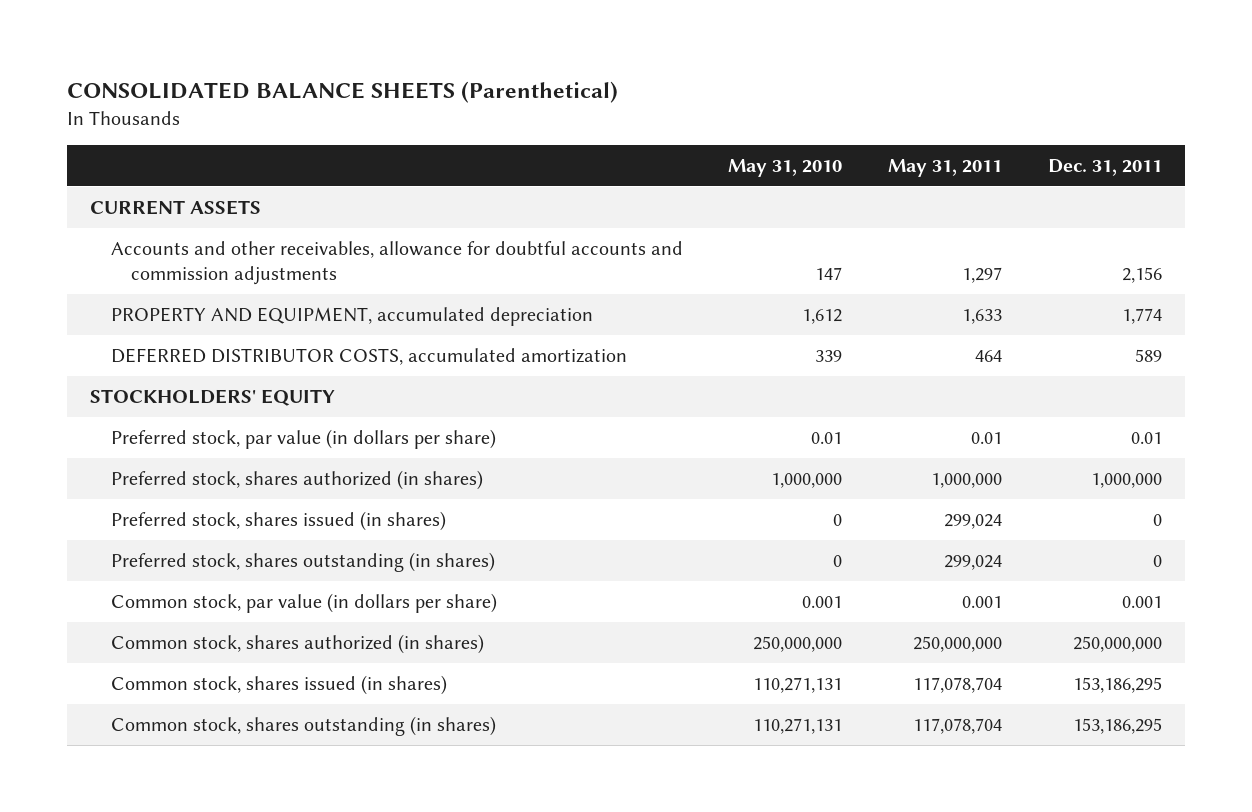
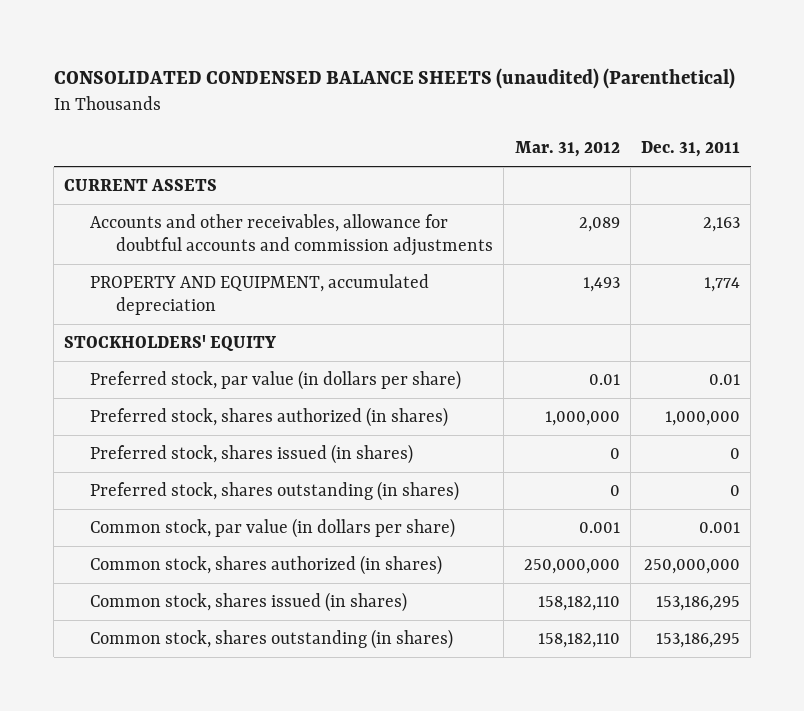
- CONSOLIDATED BALANCE SHEETS (Parenthetical)
+ CONSOLIDATED CONDENSED BALANCE SHEETS (unaudited) (Parenthetical)
- | May 31, 2010 | May 31, 2011 | Dec. 31, 2011
+ | Mar. 31, 2012 | Dec. 31, 2011
- Accounts and other receivables, allowance for doubtful accounts and commission adjustments | 147 | 1,297 | 2,156
+ Accounts and other receivables, allowance for doubtful accounts and commission adjustments | 2,089 | 2,163
- DEFERRED DISTRIBUTOR COSTS, accumulated amortization | 339 | 464 | 589

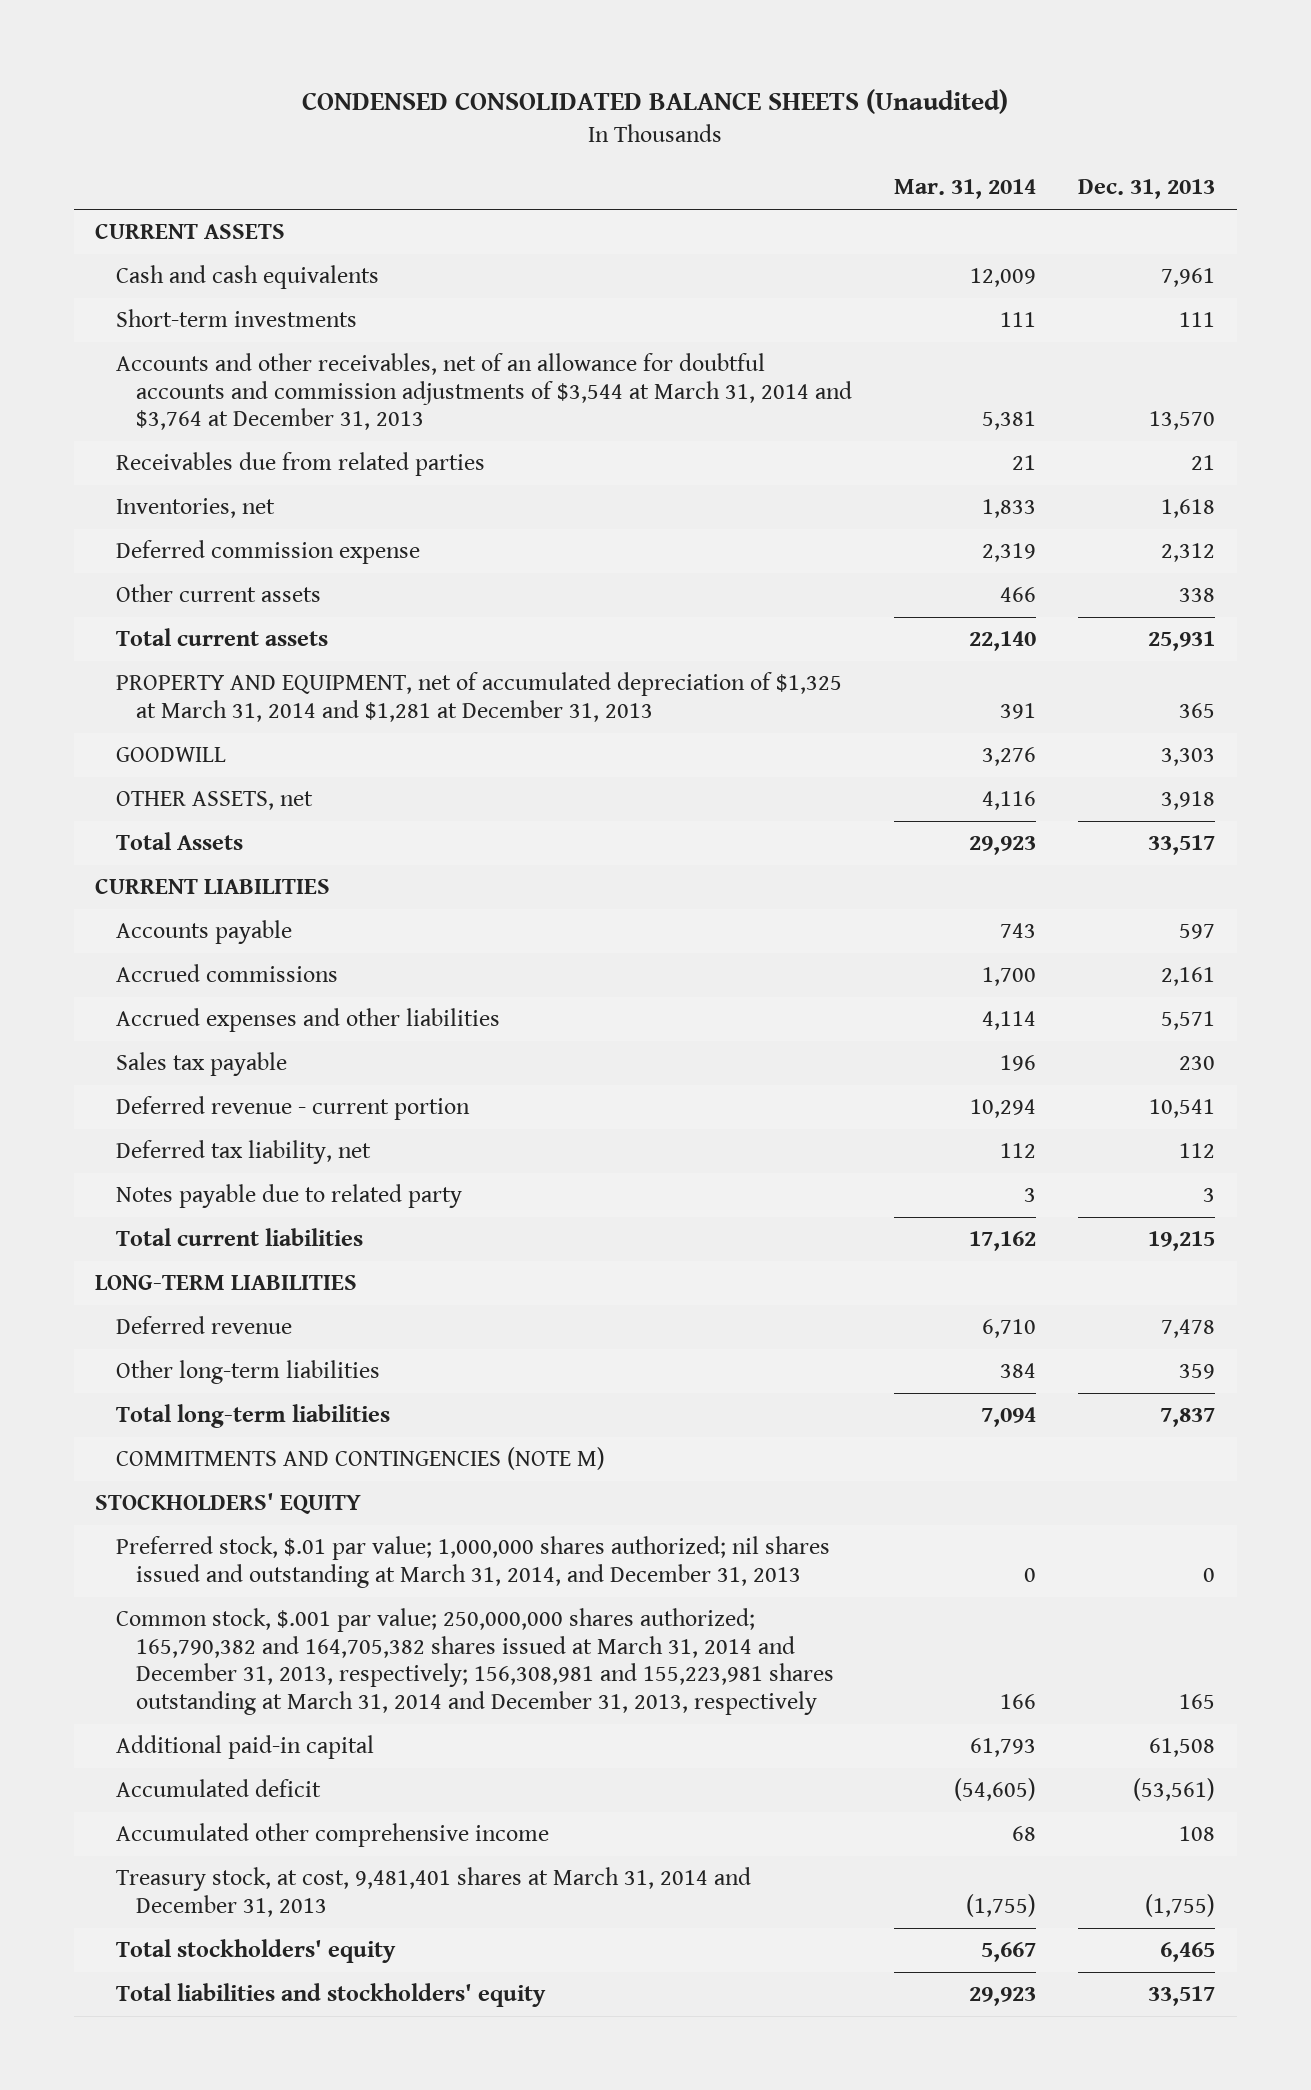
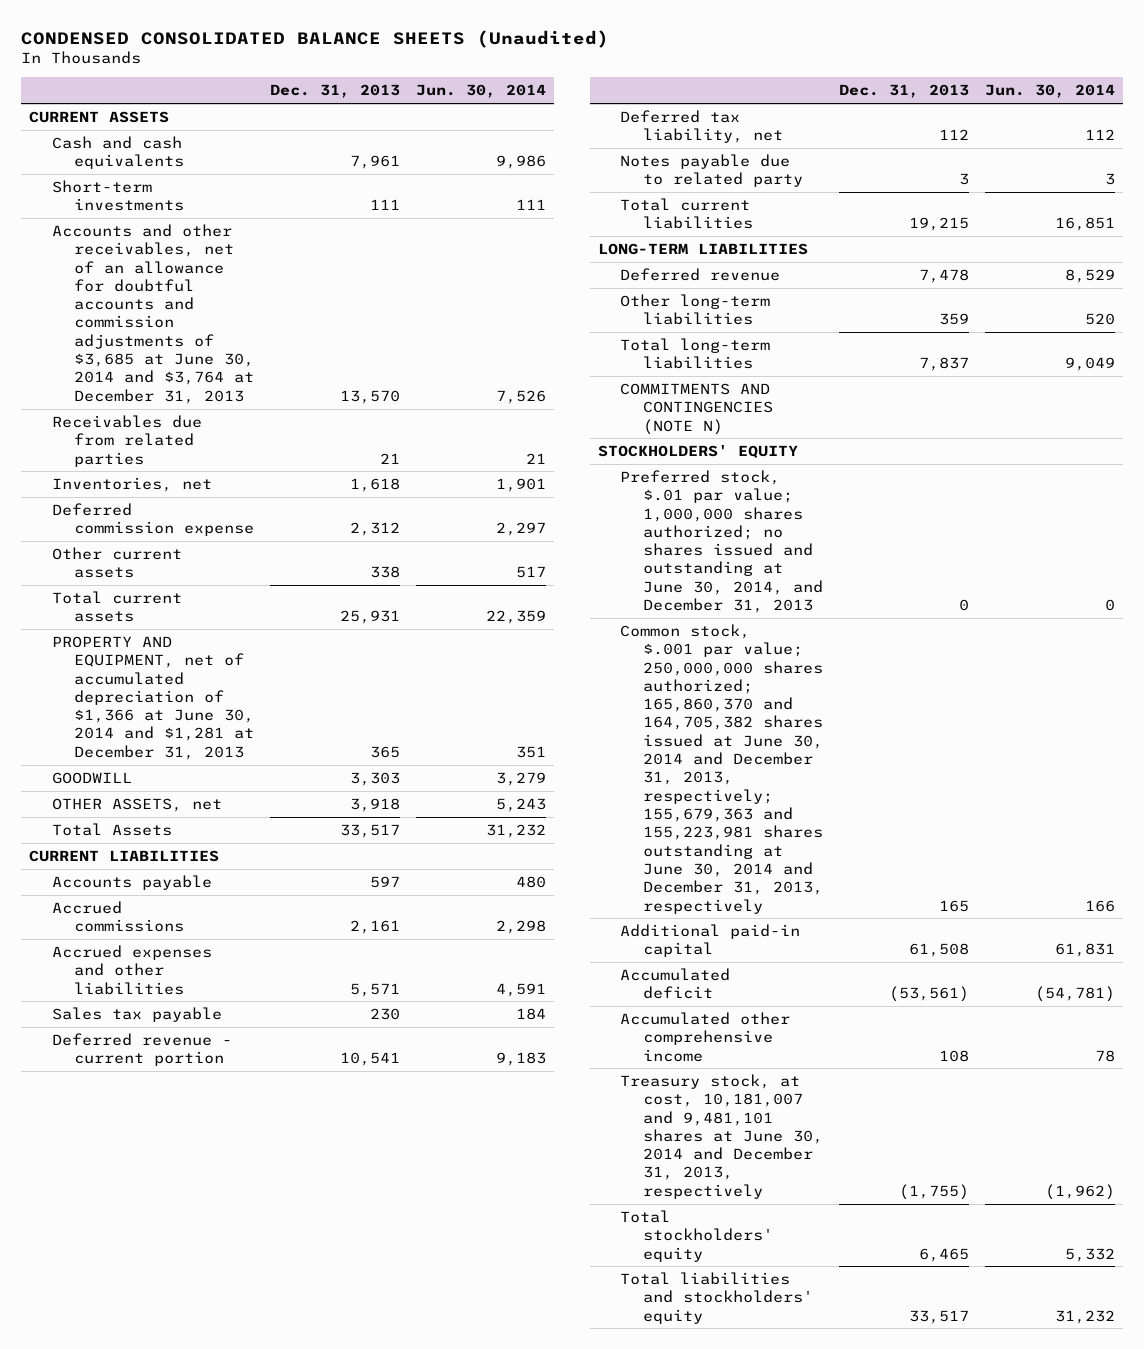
- | Mar. 31, 2014 | Dec. 31, 2013
+ | Dec. 31, 2013 | Jun. 30, 2014
- Accounts and other receivables, net of an allowance for doubtful accounts and commission adjustments of $3,544 at March 31, 2014 and $3,764 at December 31, 2013 | 5,381 | 13,570
+ Accounts and other receivables, net of an allowance for doubtful accounts and commission adjustments of $3,685 at June 30, 2014 and $3,764 at December 31, 2013 | 13,570 | 7,526
- PROPERTY AND EQUIPMENT, net of accumulated depreciation of $1,325 at March 31, 2014 and $1,281 at December 31, 2013 | 391 | 365
+ PROPERTY AND EQUIPMENT, net of accumulated depreciation of $1,366 at June 30, 2014 and $1,281 at December 31, 2013 | 365 | 351
- COMMITMENTS AND CONTINGENCIES (NOTE M)
+ COMMITMENTS AND CONTINGENCIES (NOTE N)
- Preferred stock, $.01 par value; 1,000,000 shares authorized; nil shares issued and outstanding at March 31, 2014, and December 31, 2013 | 0 | 0
- Common stock, $.001 par value; 250,000,000 shares authorized; 165,790,382 and 164,705,382 shares issued at March 31, 2014 and December 31, 2013, respectively; 156,308,981 and 155,223,981 shares outstanding at March 31, 2014 and December 31, 2013, respectively | 166 | 165
+ Preferred stock, $.01 par value; 1,000,000 shares authorized; no shares issued and outstanding at June 30, 2014, and December 31, 2013 | 0 | 0
+ Common stock, $.001 par value; 250,000,000 shares authorized; 165,860,370 and 164,705,382 shares issued at June 30, 2014 and December 31, 2013, respectively; 155,679,363 and 155,223,981 shares outstanding at June 30, 2014 and December 31, 2013, respectively | 165 | 166
- Treasury stock, at cost, 9,481,401 shares at March 31, 2014 and December 31, 2013 | (1,755) | (1,755)
+ Treasury stock, at cost, 10,181,007 and 9,481,101 shares at June 30, 2014 and December 31, 2013, respectively | (1,755) | (1,962)

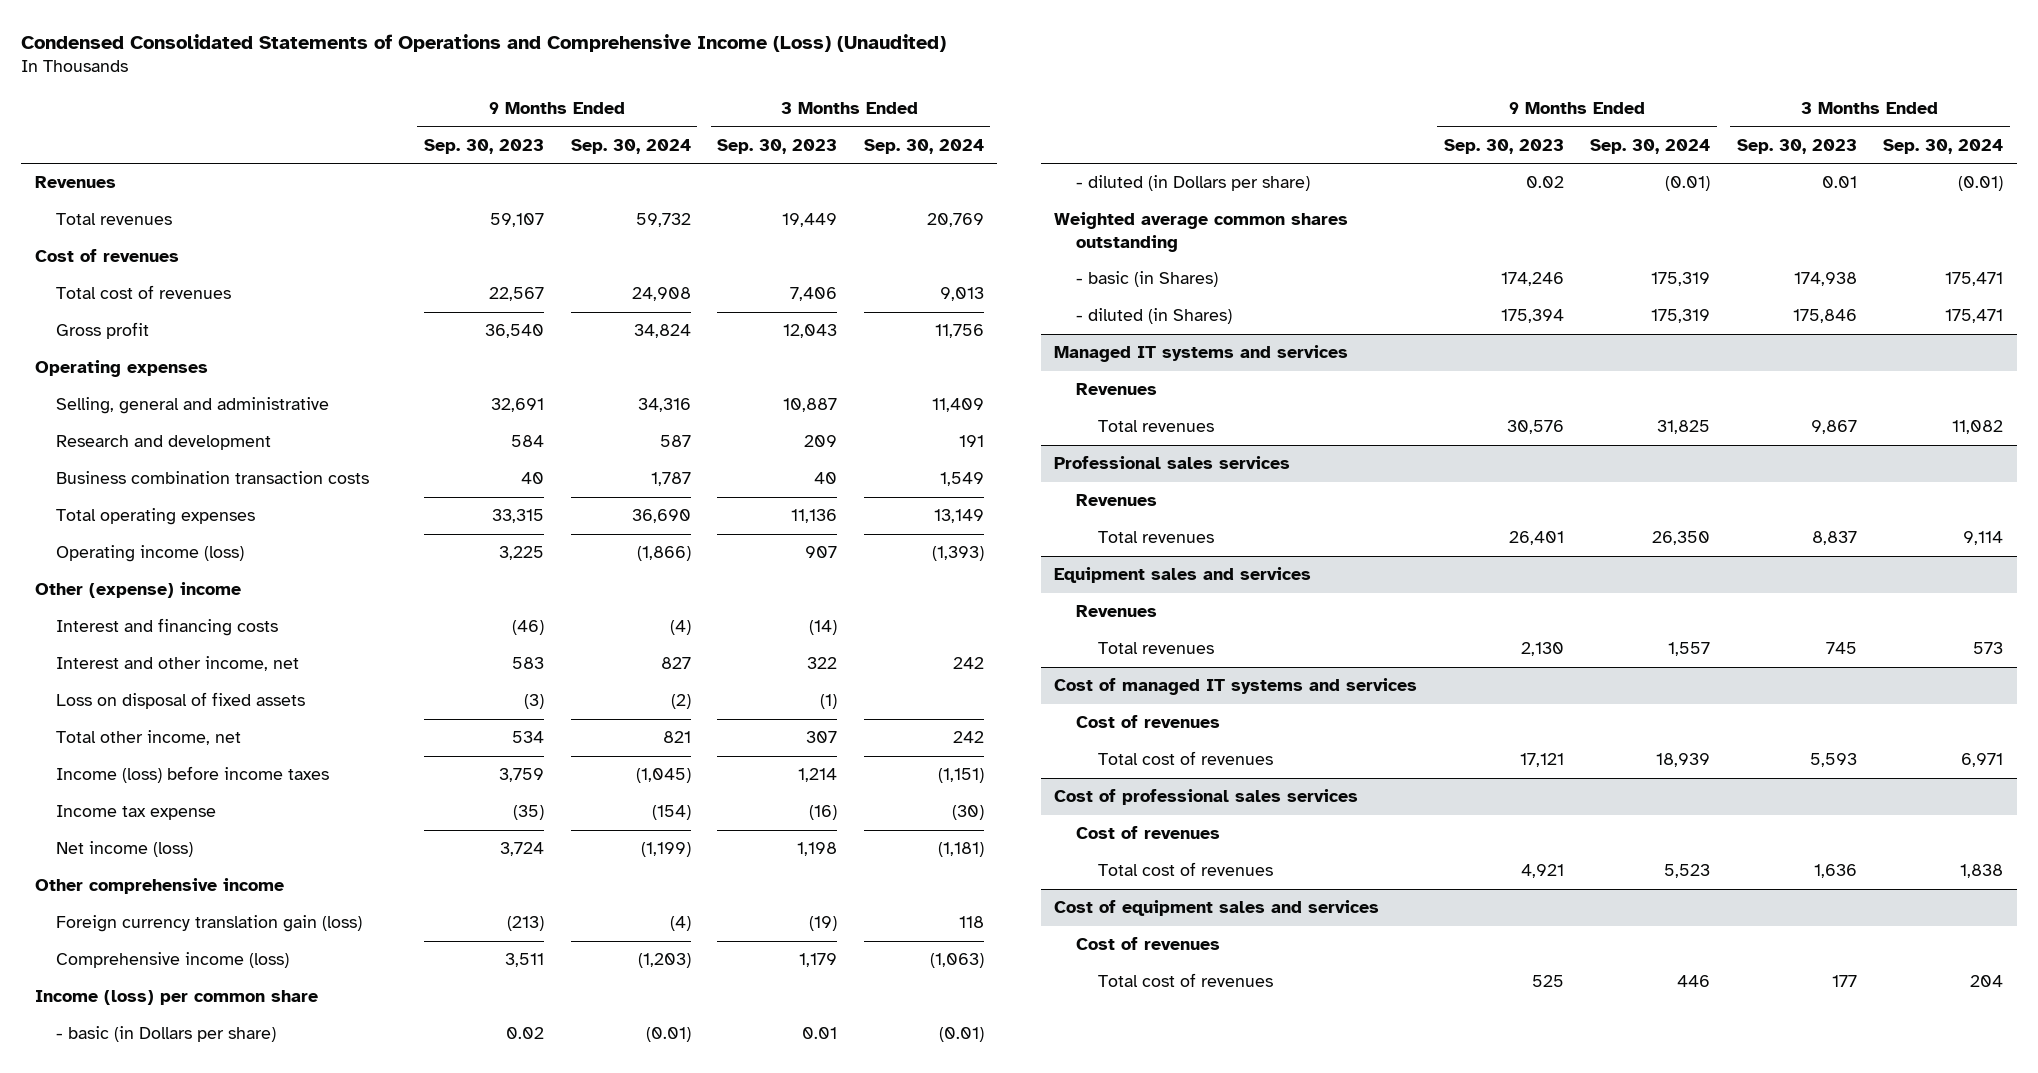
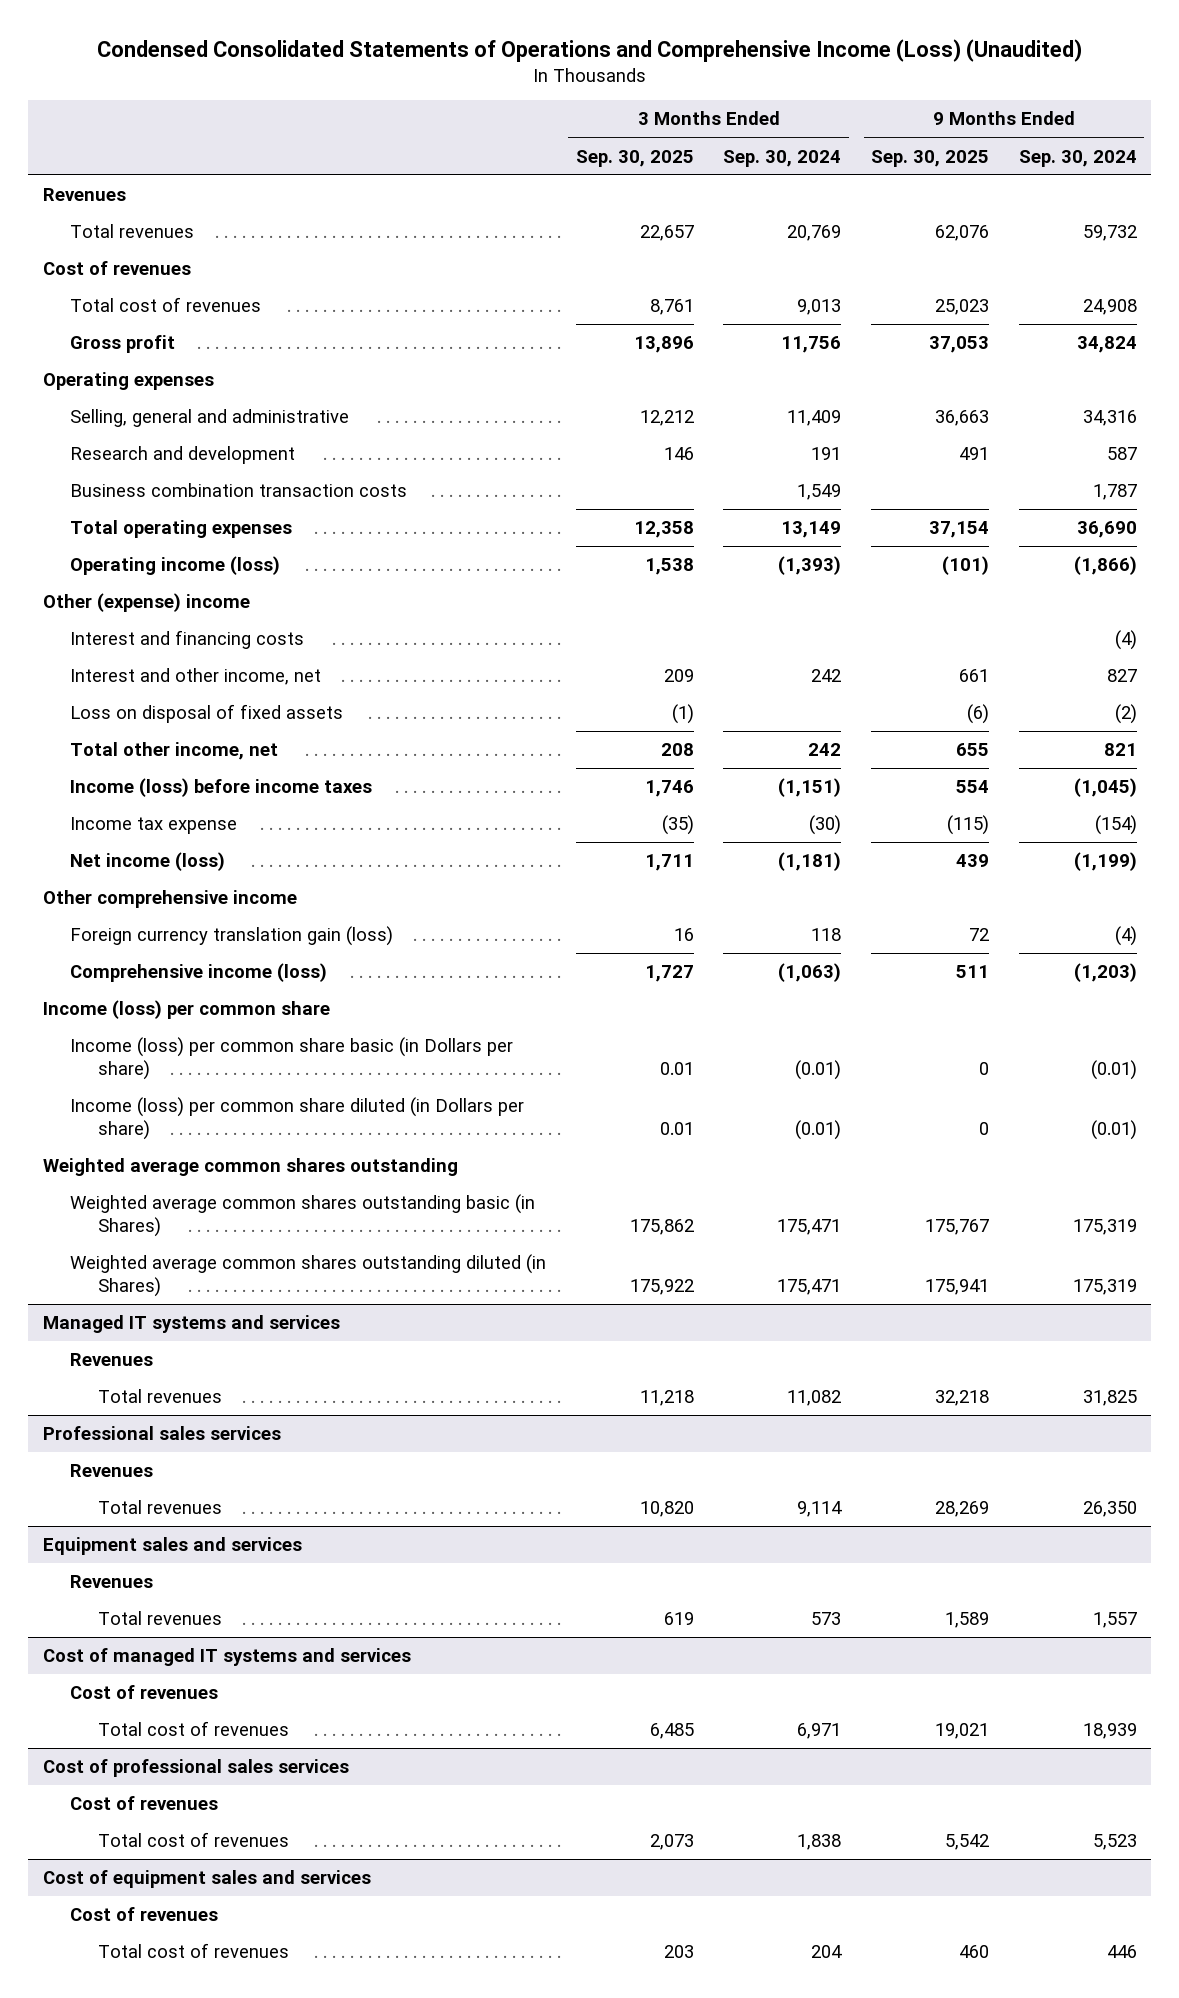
- | 9 Months Ended Sep. 30, 2023 | 9 Months Ended Sep. 30, 2024 | 3 Months Ended Sep. 30, 2023 | 3 Months Ended Sep. 30, 2024
+ | 3 Months Ended Sep. 30, 2025 | 3 Months Ended Sep. 30, 2024 | 9 Months Ended Sep. 30, 2025 | 9 Months Ended Sep. 30, 2024
- - basic (in Dollars per share) | 0.02 | (0.01) | 0.01 | (0.01)
- - diluted (in Dollars per share) | 0.02 | (0.01) | 0.01 | (0.01)
+ Income (loss) per common share basic (in Dollars per share) | 0.01 | (0.01) | 0 | (0.01)
+ Income (loss) per common share diluted (in Dollars per share) | 0.01 | (0.01) | 0 | (0.01)
- - basic (in Shares) | 174,246 | 175,319 | 174,938 | 175,471
- - diluted (in Shares) | 175,394 | 175,319 | 175,846 | 175,471
+ Weighted average common shares outstanding basic (in Shares) | 175,862 | 175,471 | 175,767 | 175,319
+ Weighted average common shares outstanding diluted (in Shares) | 175,922 | 175,471 | 175,941 | 175,319

